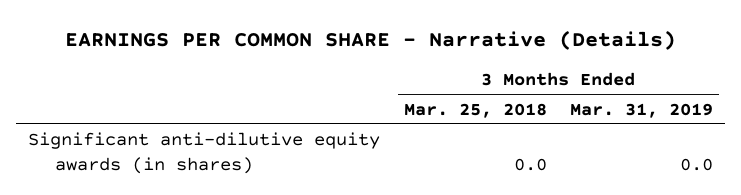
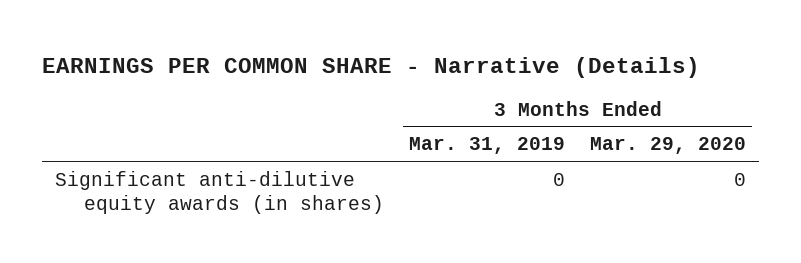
- | 3 Months Ended Mar. 25, 2018 | 3 Months Ended Mar. 31, 2019
+ | 3 Months Ended Mar. 31, 2019 | 3 Months Ended Mar. 29, 2020
- Significant anti-dilutive equity awards (in shares) | 0.0 | 0.0
+ Significant anti-dilutive equity awards (in shares) | 0 | 0

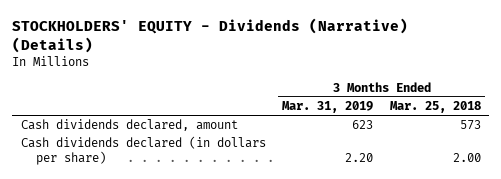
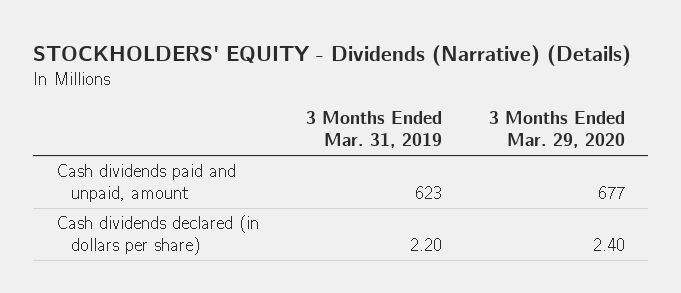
- | 3 Months Ended Mar. 31, 2019 | 3 Months Ended Mar. 25, 2018
+ | 3 Months Ended Mar. 31, 2019 | 3 Months Ended Mar. 29, 2020
- Cash dividends declared, amount | 623 | 573
+ Cash dividends paid and unpaid, amount | 623 | 677

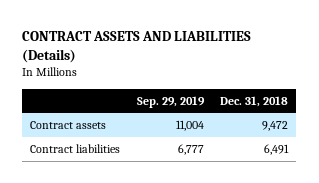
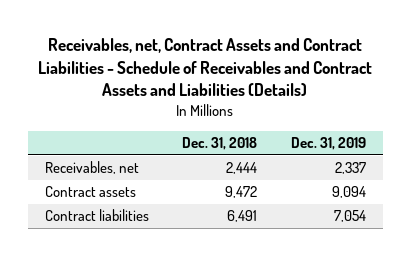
- CONTRACT ASSETS AND LIABILITIES (Details)
+ Receivables, net, Contract Assets and Contract Liabilities - Schedule of Receivables and Contract Assets and Liabilities (Details)
- | Sep. 29, 2019 | Dec. 31, 2018
+ | Dec. 31, 2018 | Dec. 31, 2019
+ Receivables, net | 2,444 | 2,337

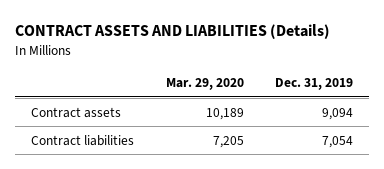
- Receivables, net, Contract Assets and Contract Liabilities - Schedule of Receivables and Contract Assets and Liabilities (Details)
+ CONTRACT ASSETS AND LIABILITIES (Details)
- | Dec. 31, 2018 | Dec. 31, 2019
+ | Mar. 29, 2020 | Dec. 31, 2019
- Receivables, net | 2,444 | 2,337

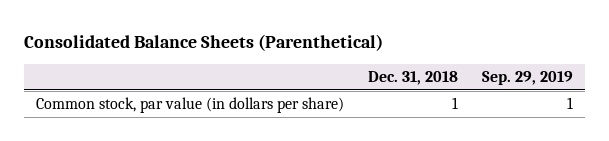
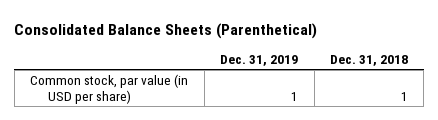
- | Dec. 31, 2018 | Sep. 29, 2019
+ | Dec. 31, 2019 | Dec. 31, 2018
- Common stock, par value (in dollars per share) | 1 | 1
+ Common stock, par value (in USD per share) | 1 | 1

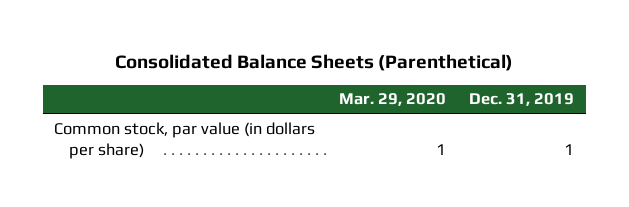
- | Dec. 31, 2019 | Dec. 31, 2018
+ | Mar. 29, 2020 | Dec. 31, 2019
- Common stock, par value (in USD per share) | 1 | 1
+ Common stock, par value (in dollars per share) | 1 | 1

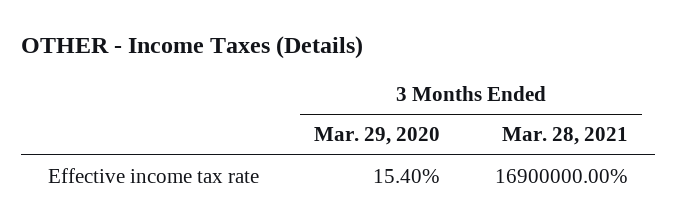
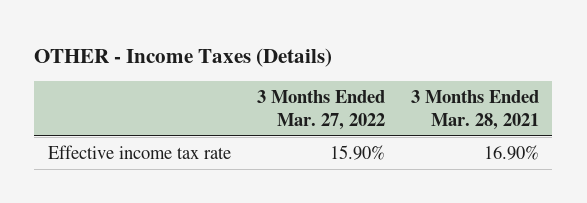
- | 3 Months Ended Mar. 29, 2020 | 3 Months Ended Mar. 28, 2021
+ | 3 Months Ended Mar. 27, 2022 | 3 Months Ended Mar. 28, 2021
- Effective income tax rate | 15.40% | 16900000.00%
+ Effective income tax rate | 15.90% | 16.90%

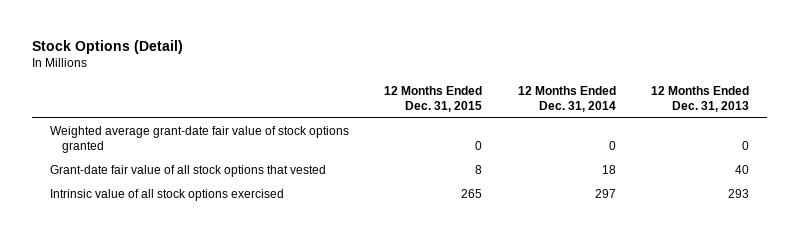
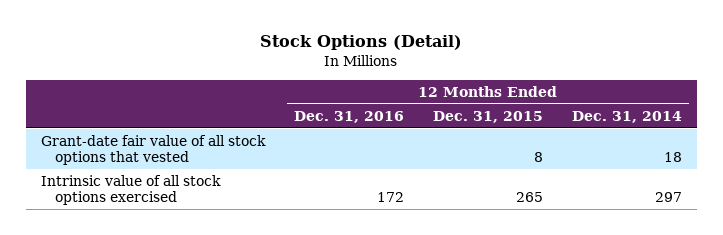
- | 12 Months Ended Dec. 31, 2015 | 12 Months Ended Dec. 31, 2014 | 12 Months Ended Dec. 31, 2013
+ | 12 Months Ended Dec. 31, 2016 | 12 Months Ended Dec. 31, 2015 | 12 Months Ended Dec. 31, 2014
- Weighted average grant-date fair value of stock options granted | 0 | 0 | 0

